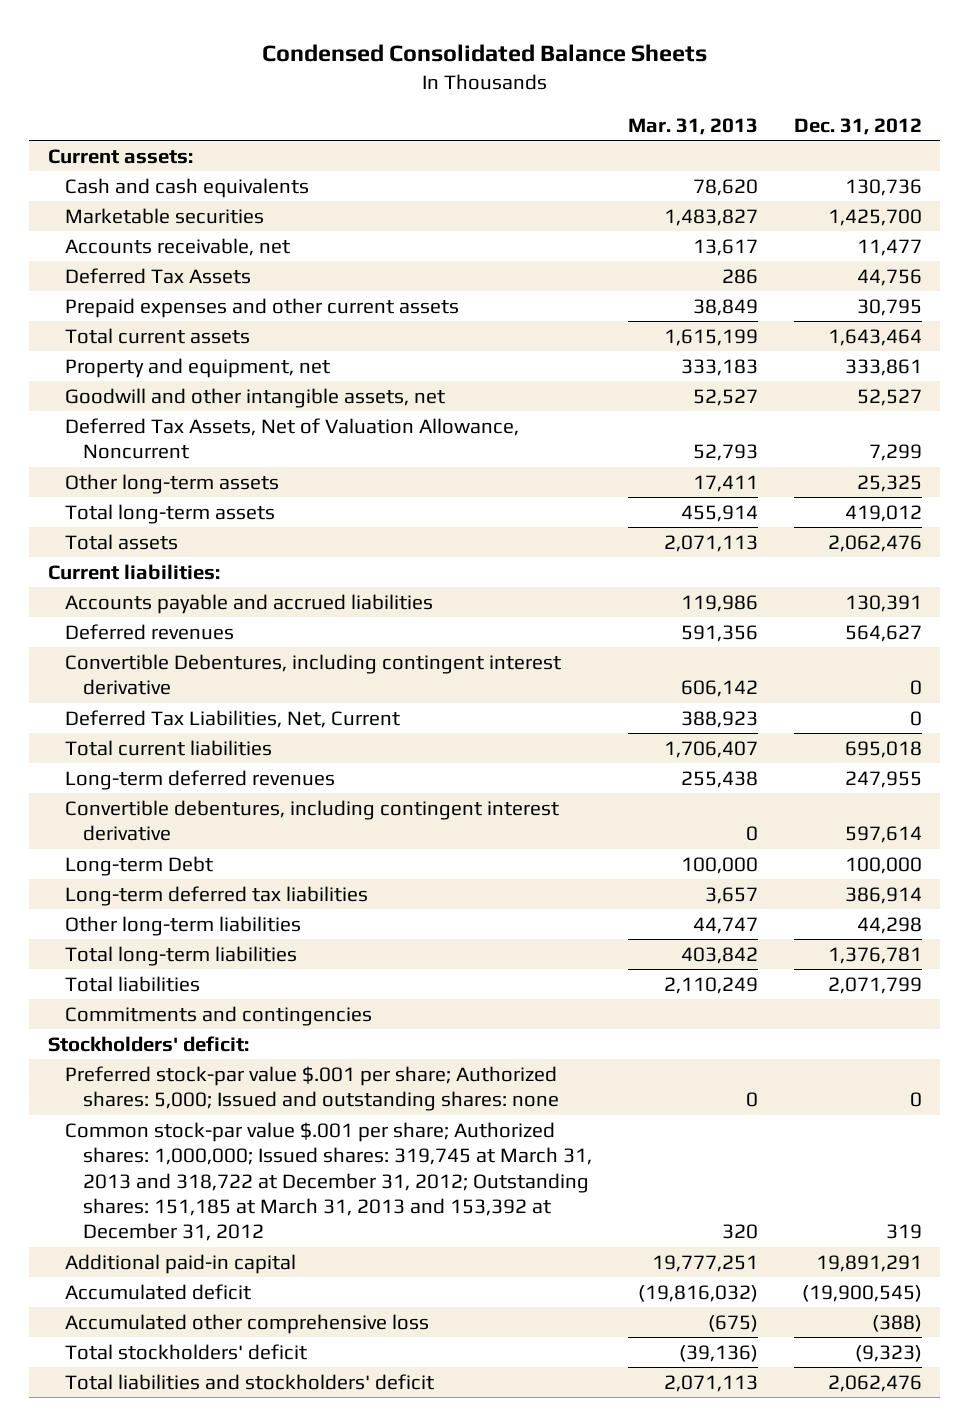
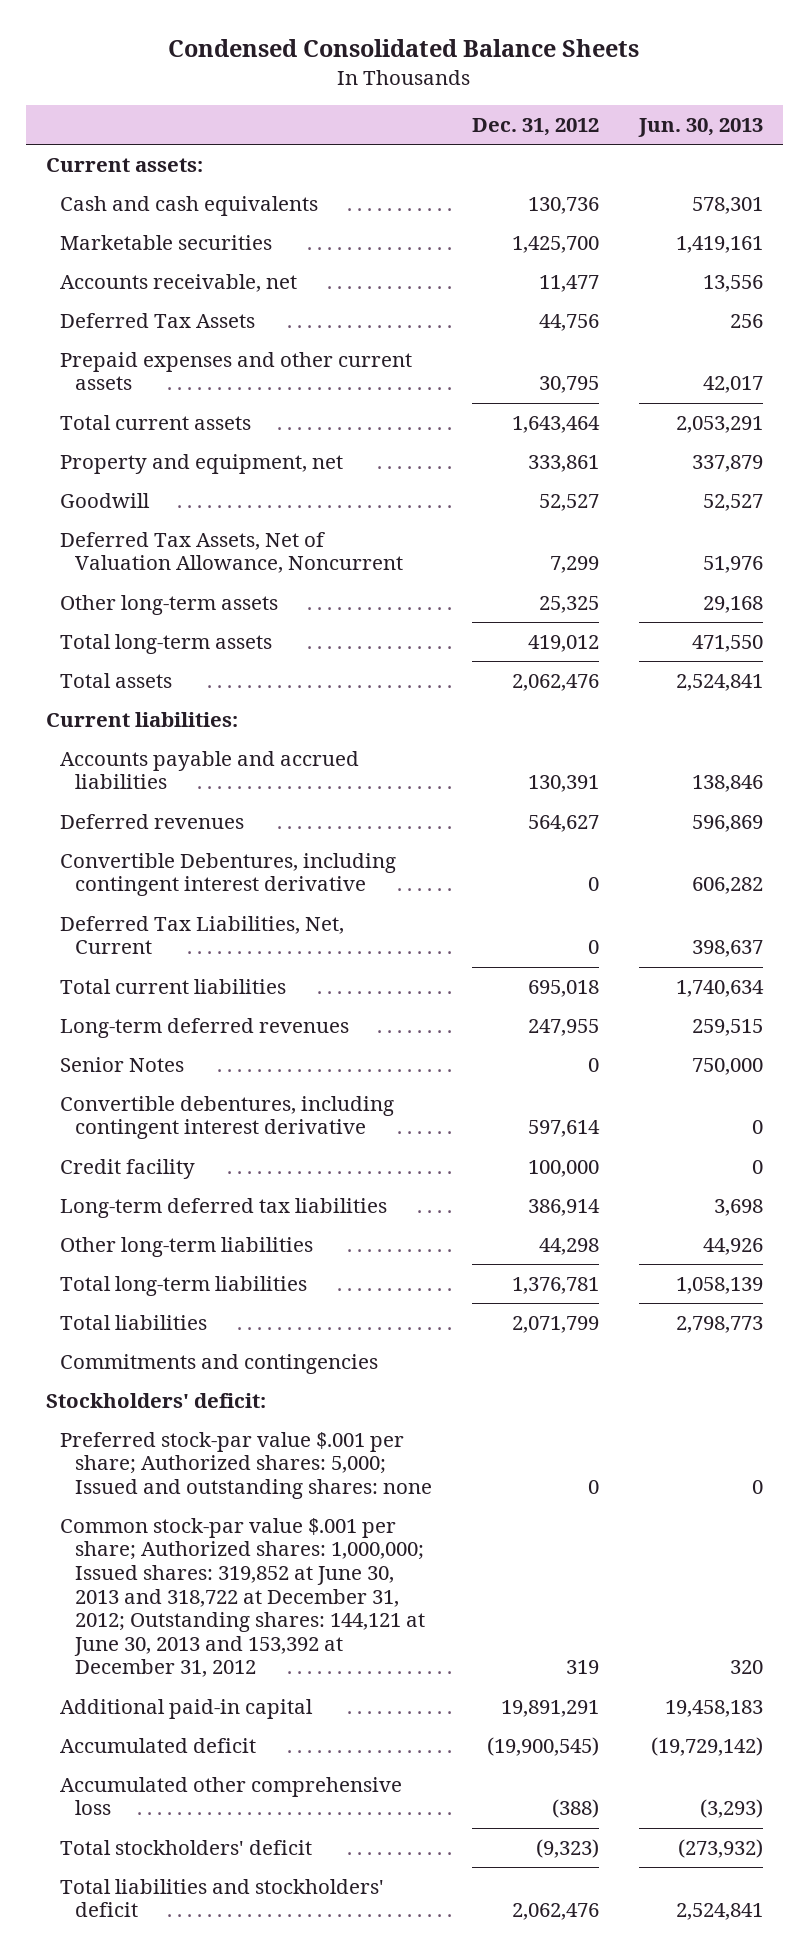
- | Mar. 31, 2013 | Dec. 31, 2012
+ | Dec. 31, 2012 | Jun. 30, 2013
- Goodwill and other intangible assets, net | 52,527 | 52,527
+ Goodwill | 52,527 | 52,527
+ Senior Notes | 0 | 750,000
- Long-term Debt | 100,000 | 100,000
+ Credit facility | 100,000 | 0
- Common stock-par value $.001 per share; Authorized shares: 1,000,000; Issued shares: 319,745 at March 31, 2013 and 318,722 at December 31, 2012; Outstanding shares: 151,185 at March 31, 2013 and 153,392 at December 31, 2012 | 320 | 319
+ Common stock-par value $.001 per share; Authorized shares: 1,000,000; Issued shares: 319,852 at June 30, 2013 and 318,722 at December 31, 2012; Outstanding shares: 144,121 at June 30, 2013 and 153,392 at December 31, 2012 | 319 | 320

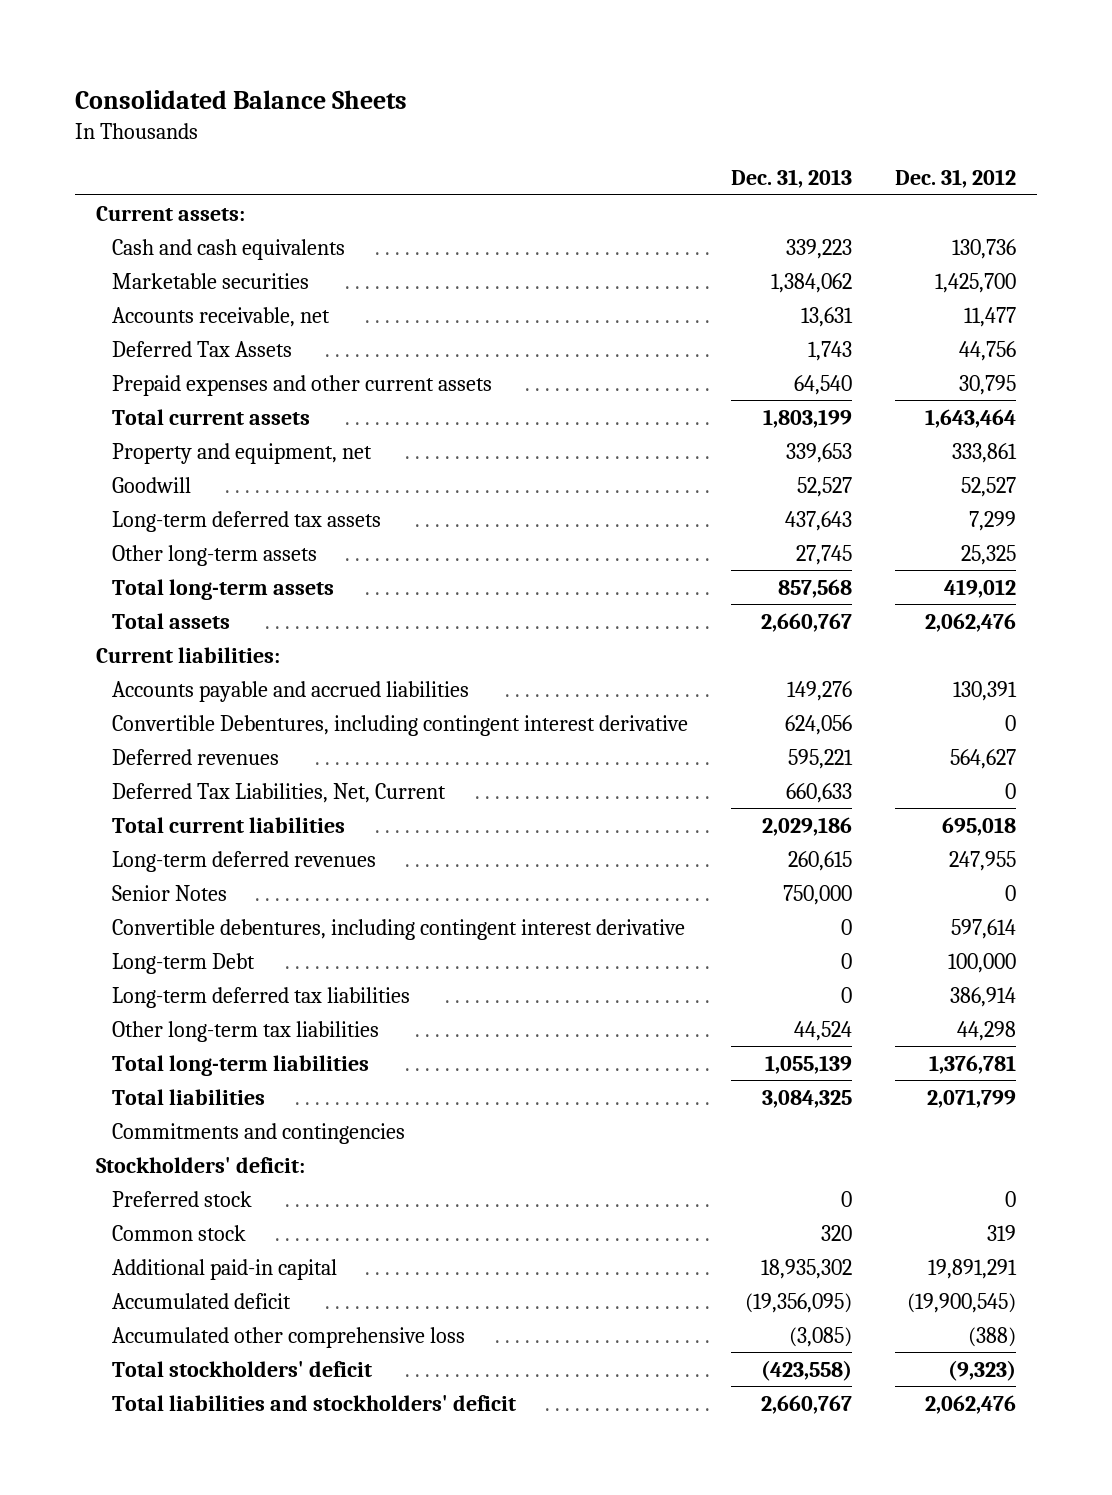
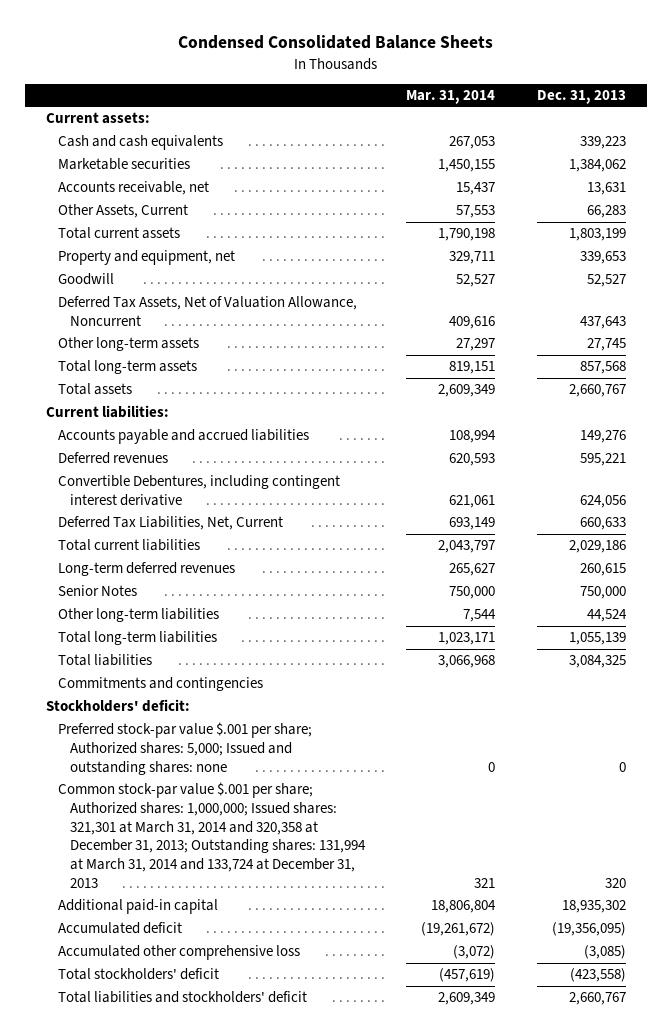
- Consolidated Balance Sheets
+ Condensed Consolidated Balance Sheets
- | Dec. 31, 2013 | Dec. 31, 2012
+ | Mar. 31, 2014 | Dec. 31, 2013
- Deferred Tax Assets | 1,743 | 44,756
- Prepaid expenses and other current assets | 64,540 | 30,795
+ Other Assets, Current | 57,553 | 66,283
- Long-term deferred tax assets | 437,643 | 7,299
+ Deferred Tax Assets, Net of Valuation Allowance, Noncurrent | 409,616 | 437,643
moved down: Convertible Debentures, including contingent interest derivative | 621,061 | 624,056
- Convertible debentures, including contingent interest derivative | 0 | 597,614
- Long-term Debt | 0 | 100,000
- Long-term deferred tax liabilities | 0 | 386,914
- Other long-term tax liabilities | 44,524 | 44,298
+ Other long-term liabilities | 7,544 | 44,524
- Preferred stock | 0 | 0
- Common stock | 320 | 319
+ Preferred stock-par value $.001 per share; Authorized shares: 5,000; Issued and outstanding shares: none | 0 | 0
+ Common stock-par value $.001 per share; Authorized shares: 1,000,000; Issued shares: 321,301 at March 31, 2014 and 320,358 at December 31, 2013; Outstanding shares: 131,994 at March 31, 2014 and 133,724 at December 31, 2013 | 321 | 320

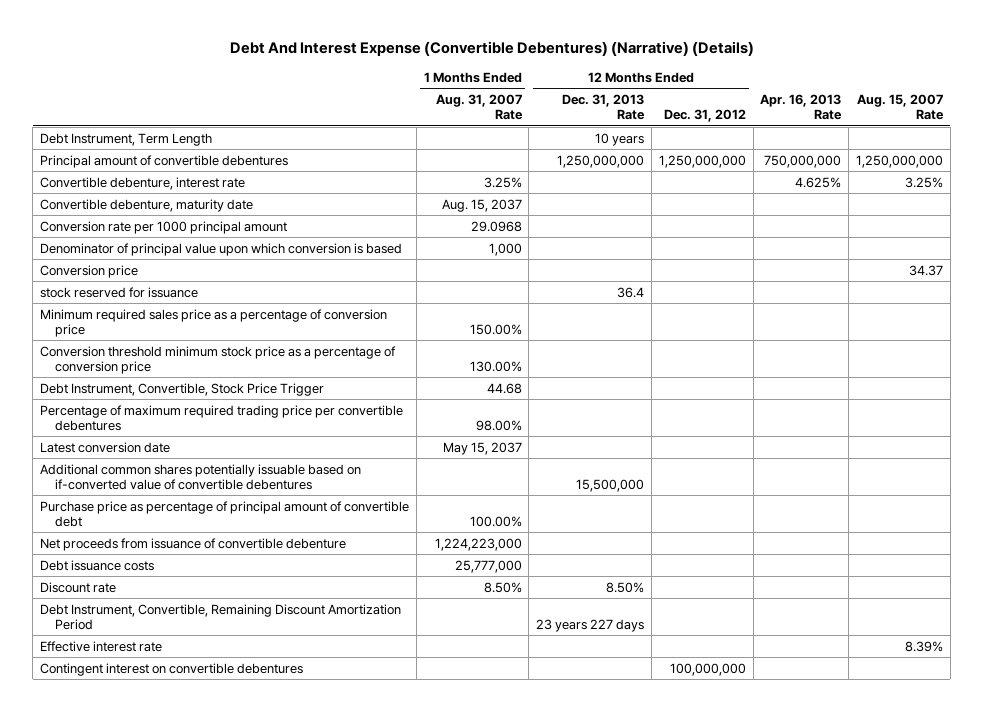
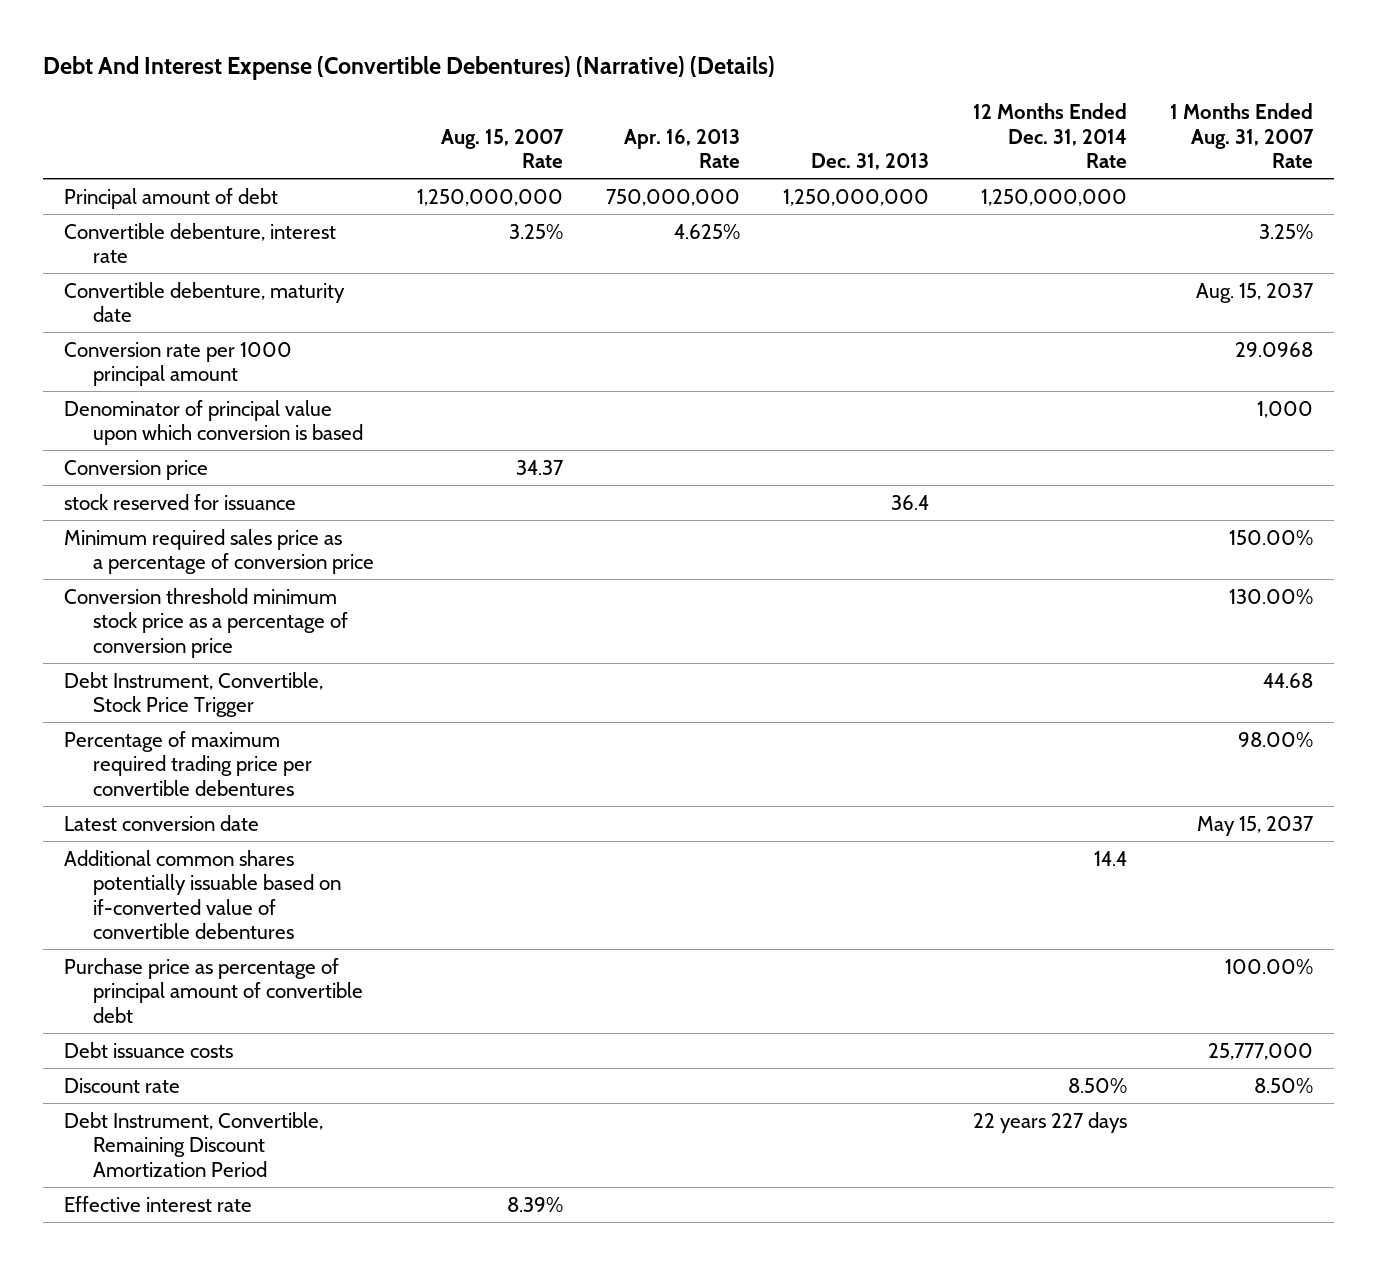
- | 1 Months Ended Aug. 31, 2007 Rate | 12 Months Ended Dec. 31, 2013 Rate | 12 Months Ended Dec. 31, 2012 | Apr. 16, 2013 Rate | Aug. 15, 2007 Rate
+ | Aug. 15, 2007 Rate | Apr. 16, 2013 Rate | Dec. 31, 2013 | 12 Months Ended Dec. 31, 2014 Rate | 1 Months Ended Aug. 31, 2007 Rate
- Debt Instrument, Term Length | | 10 years | | |
- Principal amount of convertible debentures | | 1,250,000,000 | 1,250,000,000 | 750,000,000 | 1,250,000,000
+ Principal amount of debt | 1,250,000,000 | 750,000,000 | 1,250,000,000 | 1,250,000,000 |
- Net proceeds from issuance of convertible debenture | 1,224,223,000 | | | |
- Contingent interest on convertible debentures | | | 100,000,000 | |

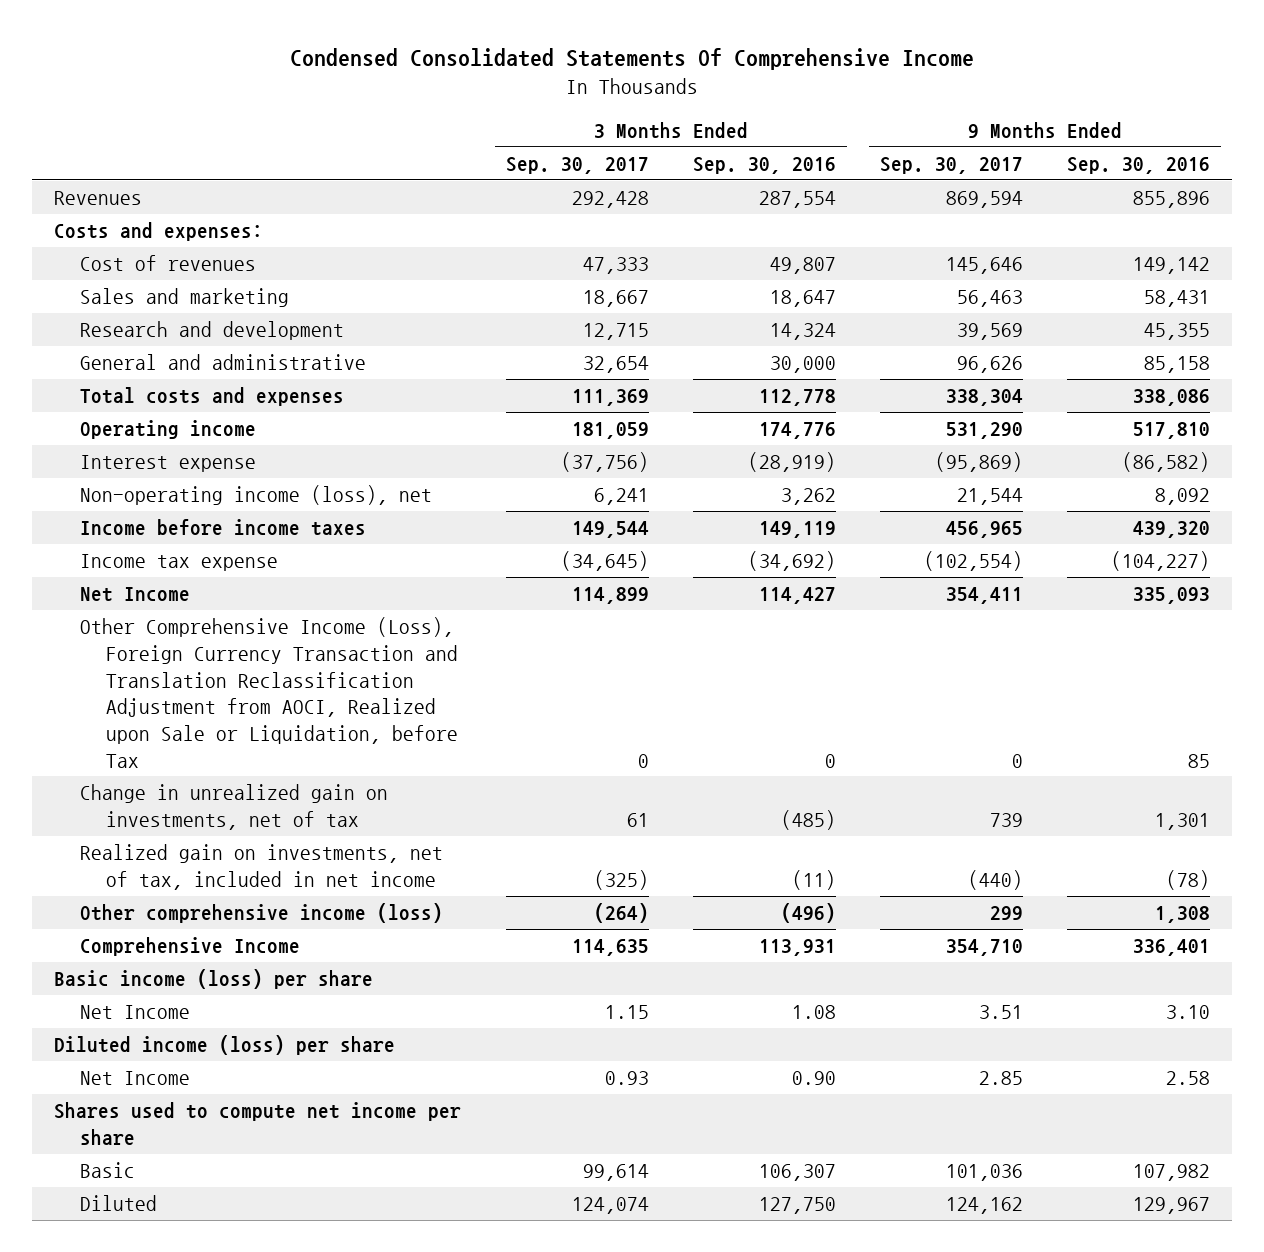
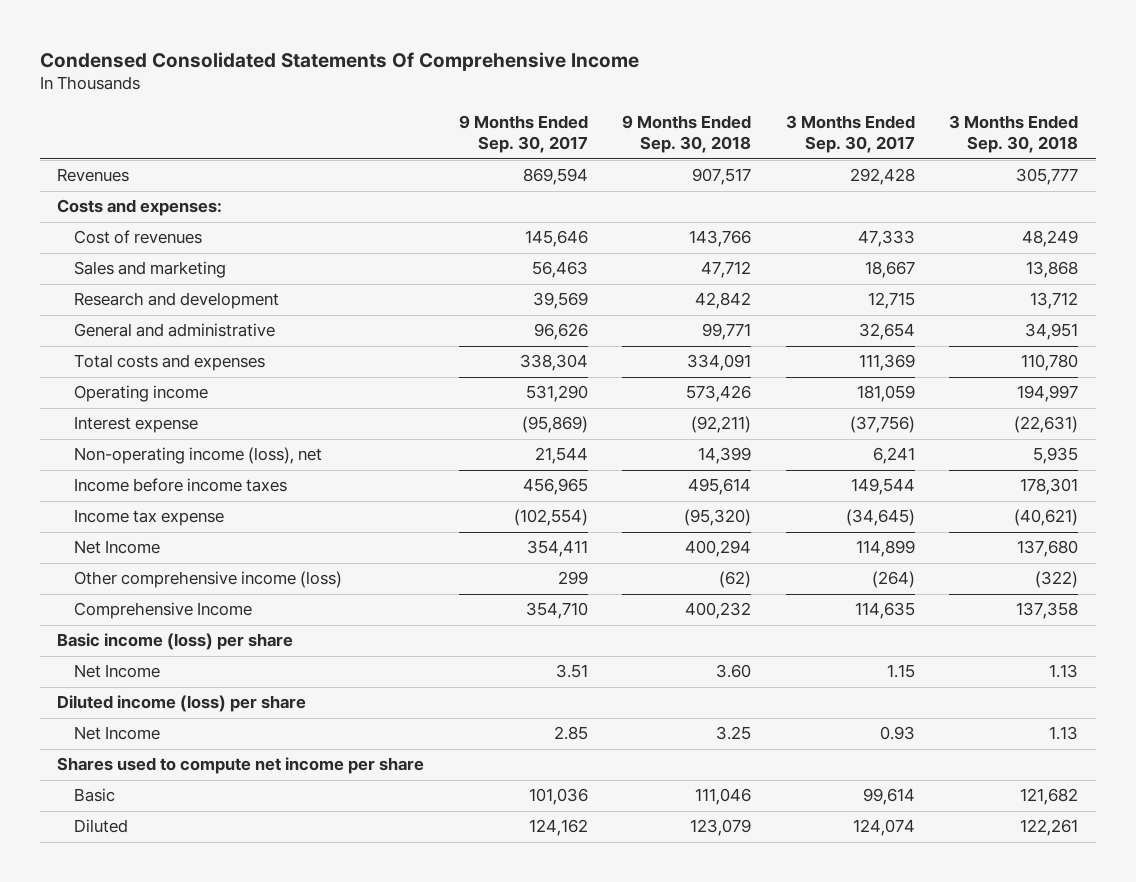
- | 3 Months Ended Sep. 30, 2017 | 3 Months Ended Sep. 30, 2016 | 9 Months Ended Sep. 30, 2017 | 9 Months Ended Sep. 30, 2016
+ | 9 Months Ended Sep. 30, 2017 | 9 Months Ended Sep. 30, 2018 | 3 Months Ended Sep. 30, 2017 | 3 Months Ended Sep. 30, 2018
- Other Comprehensive Income (Loss), Foreign Currency Transaction and Translation Reclassification Adjustment from AOCI, Realized upon Sale or Liquidation, before Tax | 0 | 0 | 0 | 85
- Change in unrealized gain on investments, net of tax | 61 | (485) | 739 | 1,301
- Realized gain on investments, net of tax, included in net income | (325) | (11) | (440) | (78)

